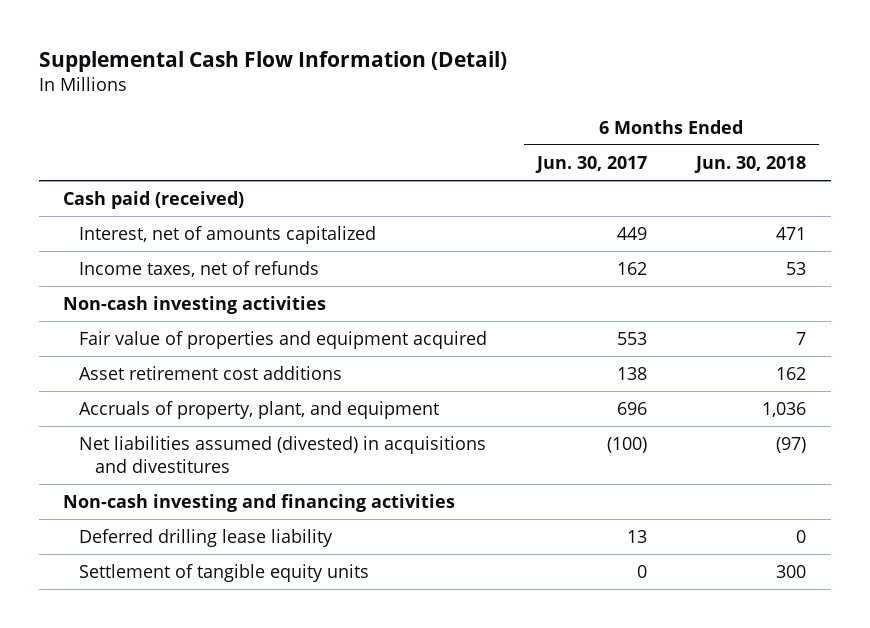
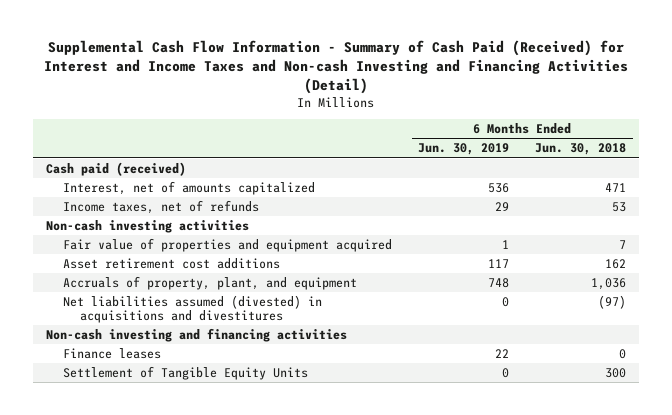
- Supplemental Cash Flow Information (Detail)
+ Supplemental Cash Flow Information - Summary of Cash Paid (Received) for Interest and Income Taxes and Non-cash Investing and Financing Activities (Detail)
- | 6 Months Ended Jun. 30, 2017 | 6 Months Ended Jun. 30, 2018
+ | 6 Months Ended Jun. 30, 2019 | 6 Months Ended Jun. 30, 2018
- Deferred drilling lease liability | 13 | 0
- Settlement of tangible equity units | 0 | 300
+ Finance leases | 22 | 0
+ Settlement of Tangible Equity Units | 0 | 300

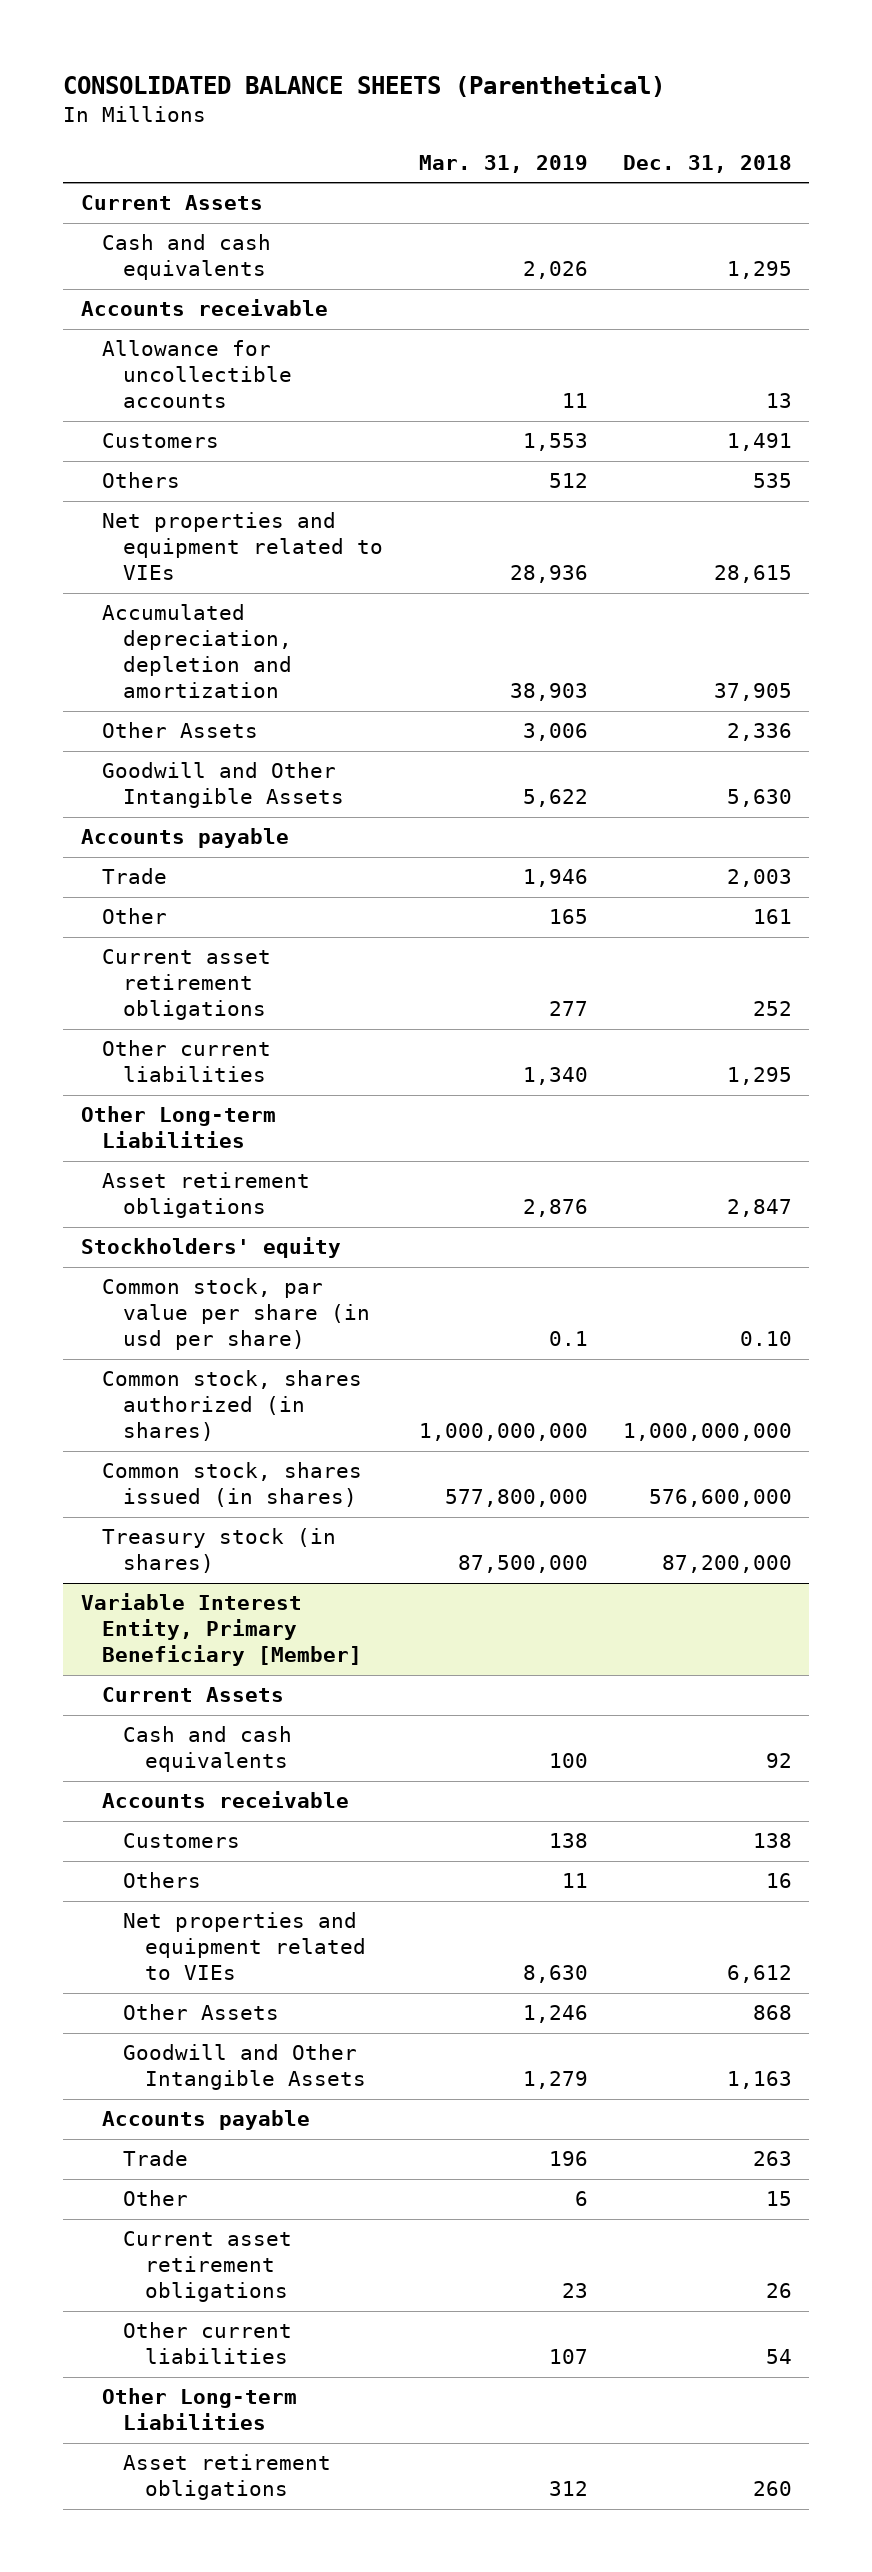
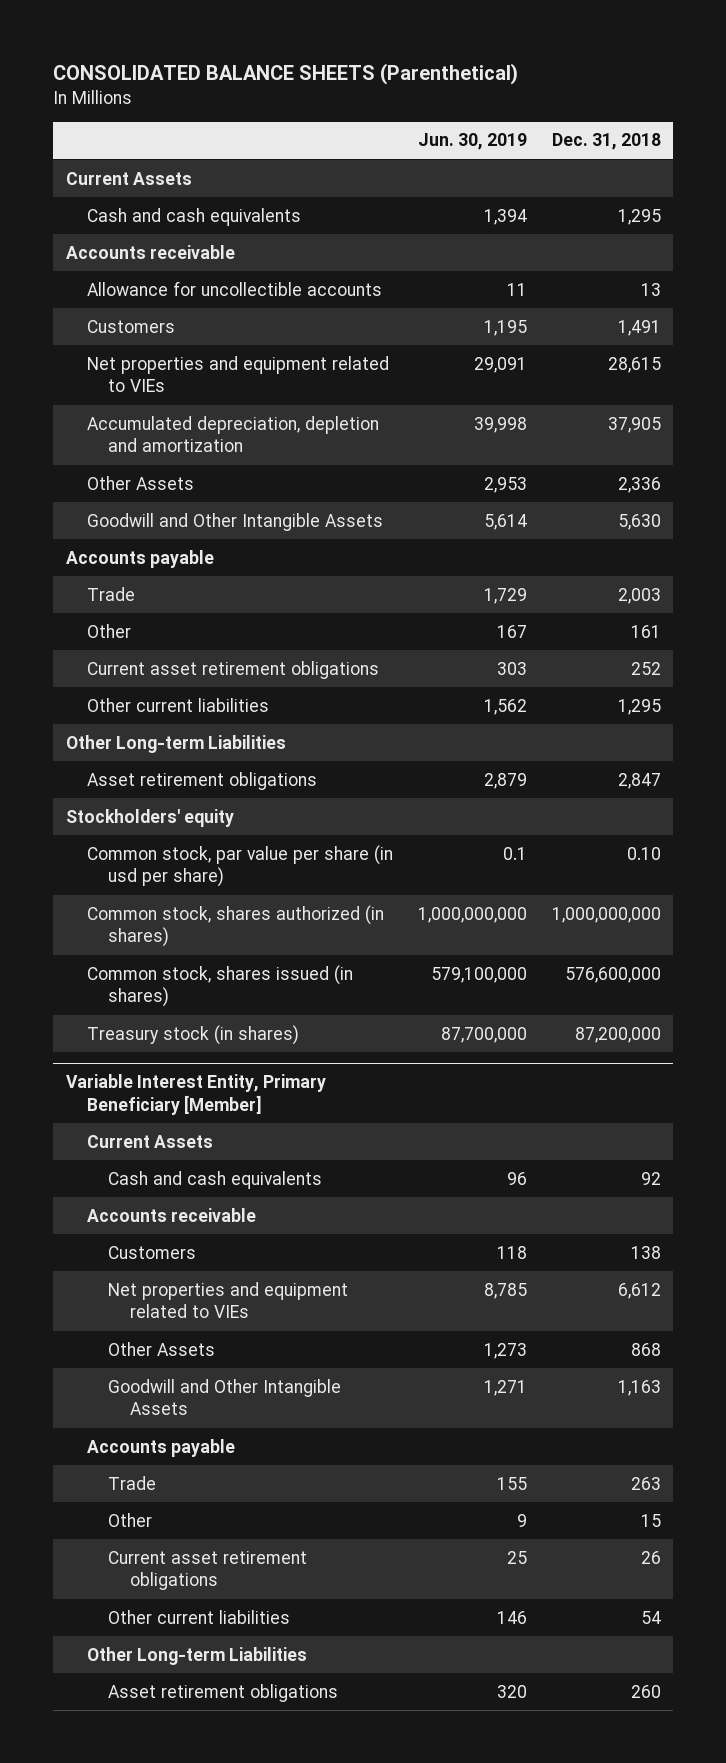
- | Mar. 31, 2019 | Dec. 31, 2018
+ | Jun. 30, 2019 | Dec. 31, 2018
- Others | 512 | 535
@ Variable Interest Entity, Primary Beneficiary [Member]
- Others | 11 | 16

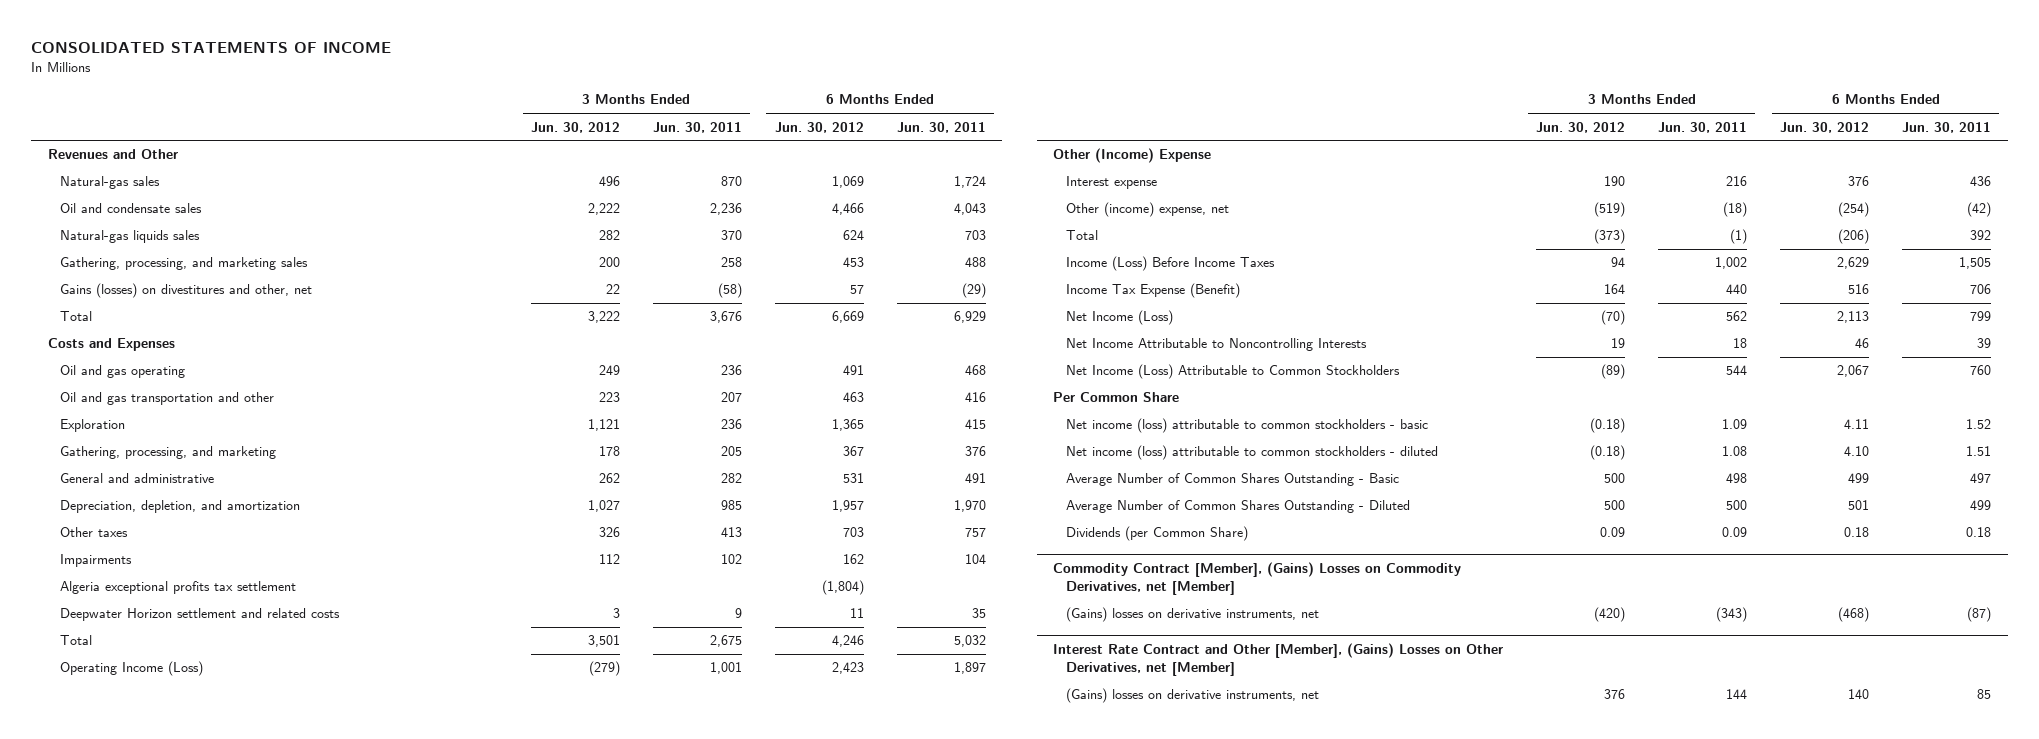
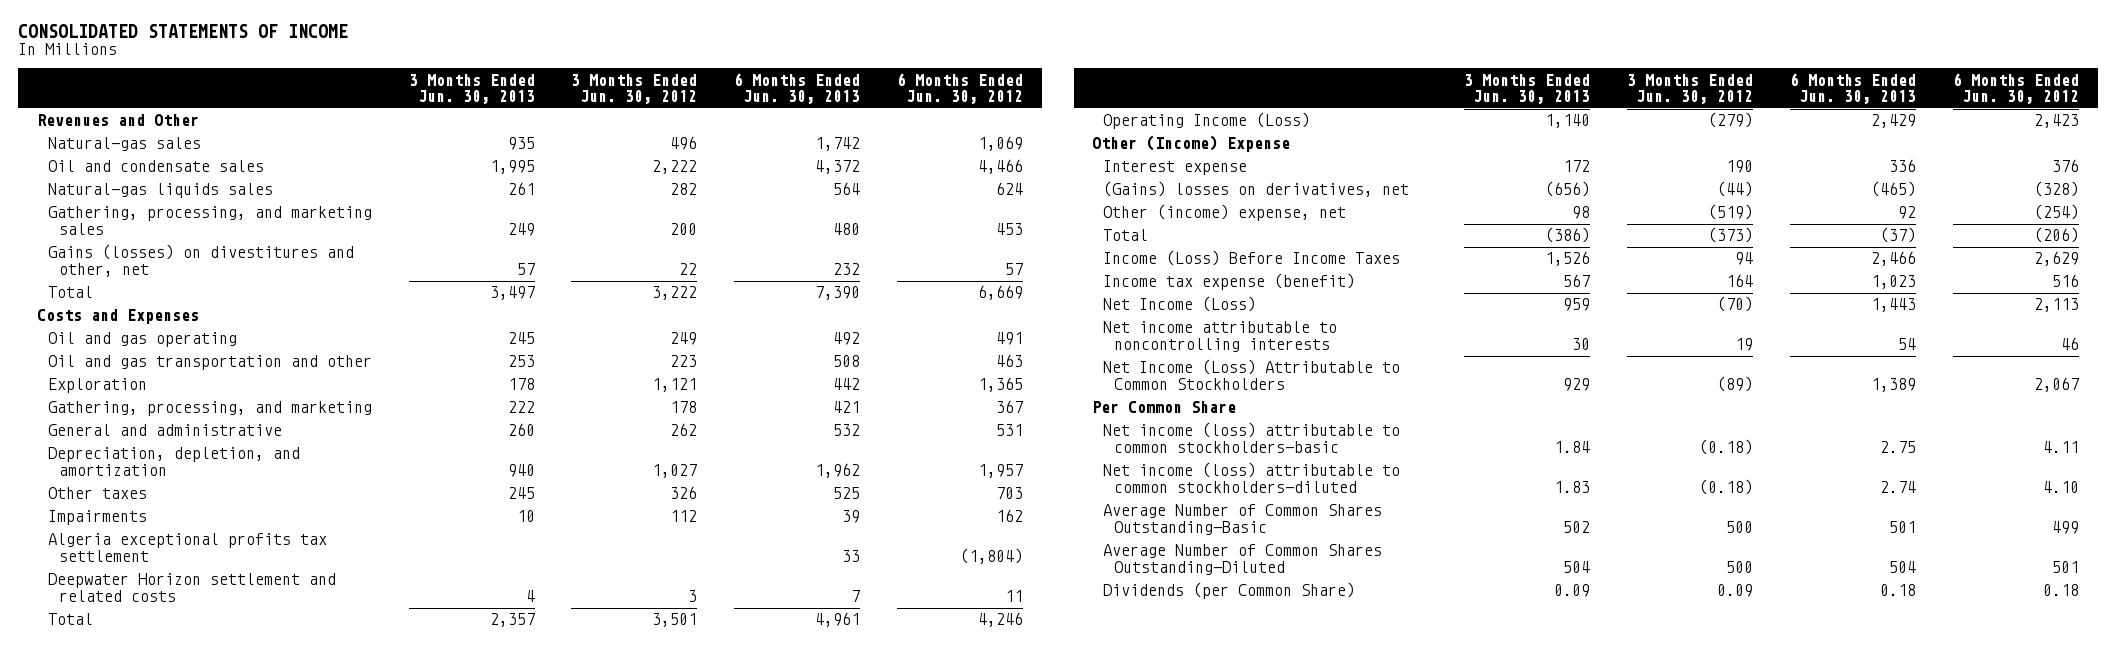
- | 3 Months Ended Jun. 30, 2012 | 3 Months Ended Jun. 30, 2011 | 6 Months Ended Jun. 30, 2012 | 6 Months Ended Jun. 30, 2011
+ | 3 Months Ended Jun. 30, 2013 | 3 Months Ended Jun. 30, 2012 | 6 Months Ended Jun. 30, 2013 | 6 Months Ended Jun. 30, 2012
+ (Gains) losses on derivatives, net | (656) | (44) | (465) | (328)
- Income Tax Expense (Benefit) | 164 | 440 | 516 | 706
+ Income tax expense (benefit) | 567 | 164 | 1,023 | 516
- Net Income Attributable to Noncontrolling Interests | 19 | 18 | 46 | 39
+ Net income attributable to noncontrolling interests | 30 | 19 | 54 | 46
- Net income (loss) attributable to common stockholders - basic | (0.18) | 1.09 | 4.11 | 1.52
- Net income (loss) attributable to common stockholders - diluted | (0.18) | 1.08 | 4.10 | 1.51
- Average Number of Common Shares Outstanding - Basic | 500 | 498 | 499 | 497
- Average Number of Common Shares Outstanding - Diluted | 500 | 500 | 501 | 499
+ Net income (loss) attributable to common stockholders-basic | 1.84 | (0.18) | 2.75 | 4.11
+ Net income (loss) attributable to common stockholders-diluted | 1.83 | (0.18) | 2.74 | 4.10
+ Average Number of Common Shares Outstanding-Basic | 502 | 500 | 501 | 499
+ Average Number of Common Shares Outstanding-Diluted | 504 | 500 | 504 | 501
- Commodity Contract [Member], (Gains) Losses on Commodity Derivatives, net [Member]
- (Gains) losses on derivative instruments, net | (420) | (343) | (468) | (87)
- Interest Rate Contract and Other [Member], (Gains) Losses on Other Derivatives, net [Member]
- (Gains) losses on derivative instruments, net | 376 | 144 | 140 | 85

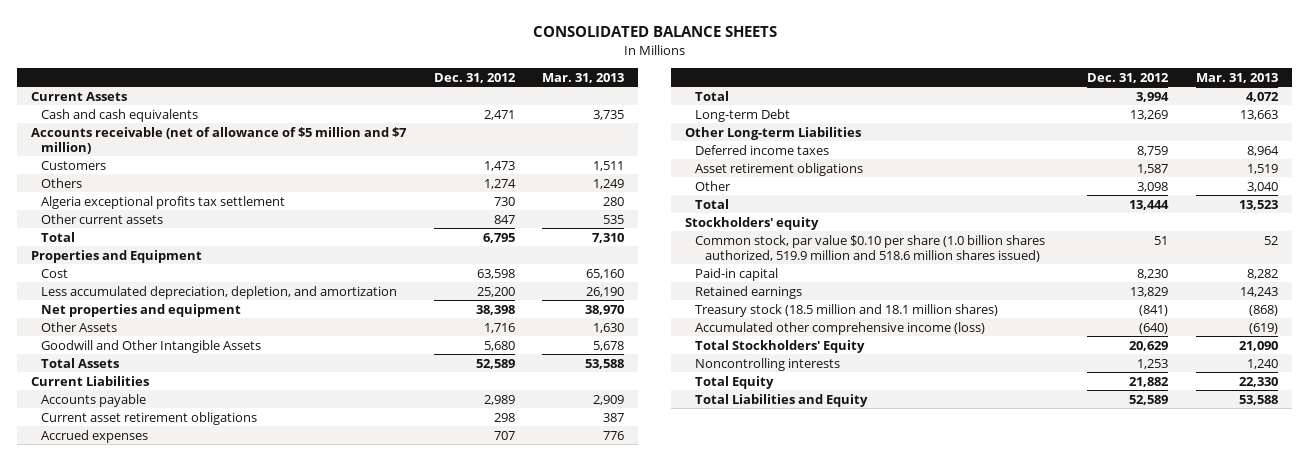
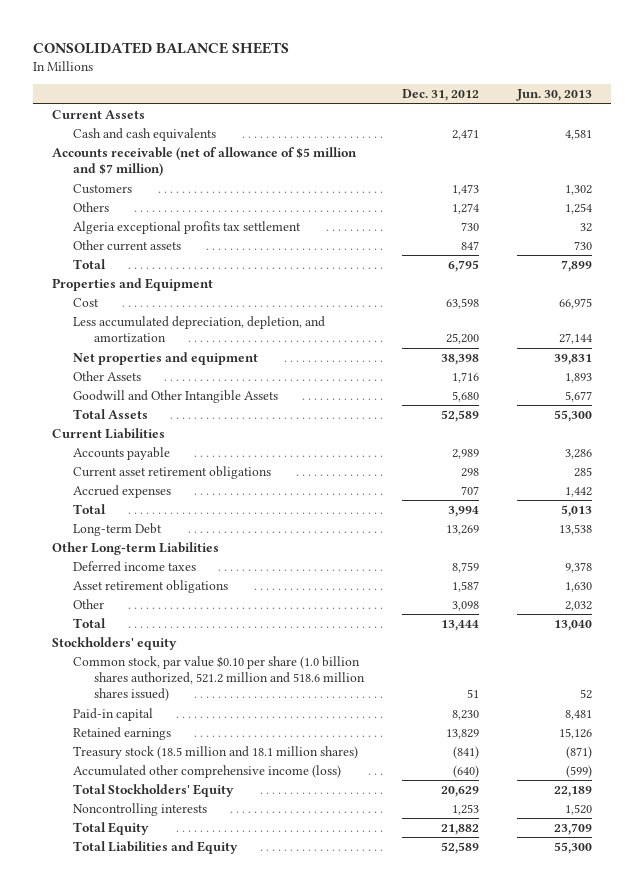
- | Dec. 31, 2012 | Mar. 31, 2013
+ | Dec. 31, 2012 | Jun. 30, 2013
- Common stock, par value $0.10 per share (1.0 billion shares authorized, 519.9 million and 518.6 million shares issued) | 51 | 52
+ Common stock, par value $0.10 per share (1.0 billion shares authorized, 521.2 million and 518.6 million shares issued) | 51 | 52

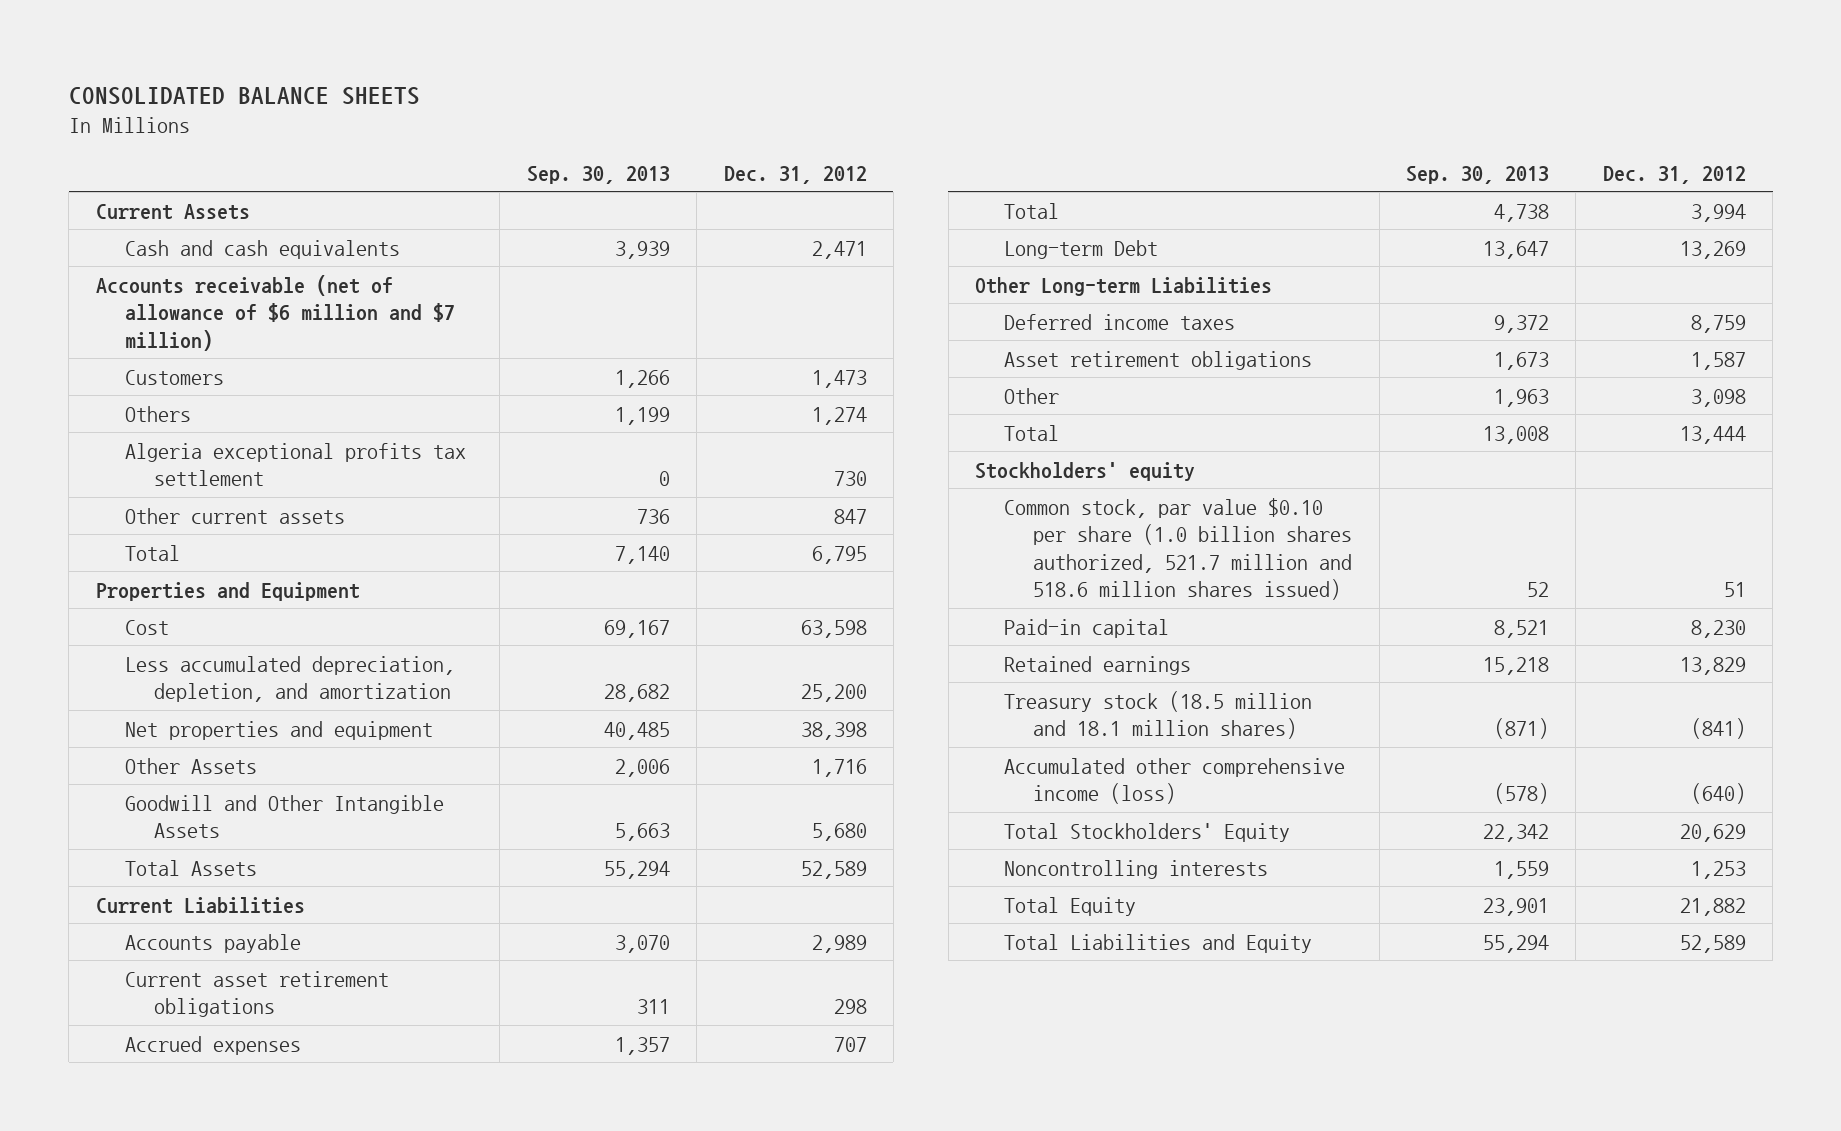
- | Dec. 31, 2012 | Jun. 30, 2013
+ | Sep. 30, 2013 | Dec. 31, 2012
- Accounts receivable (net of allowance of $5 million and $7 million)
+ Accounts receivable (net of allowance of $6 million and $7 million)
- Common stock, par value $0.10 per share (1.0 billion shares authorized, 521.2 million and 518.6 million shares issued) | 51 | 52
+ Common stock, par value $0.10 per share (1.0 billion shares authorized, 521.7 million and 518.6 million shares issued) | 52 | 51

